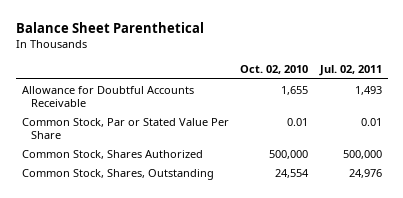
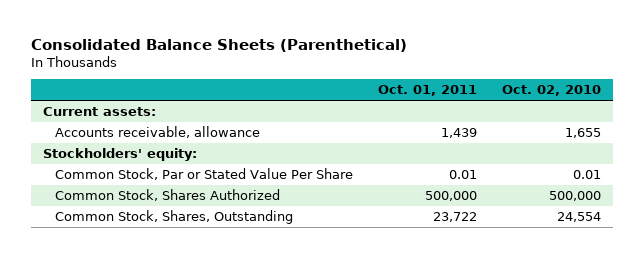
- Balance Sheet Parenthetical
+ Consolidated Balance Sheets (Parenthetical)
- | Oct. 02, 2010 | Jul. 02, 2011
+ | Oct. 01, 2011 | Oct. 02, 2010
- Allowance for Doubtful Accounts Receivable | 1,655 | 1,493
+ Current assets:
+ Accounts receivable, allowance | 1,439 | 1,655
+ Stockholders' equity:

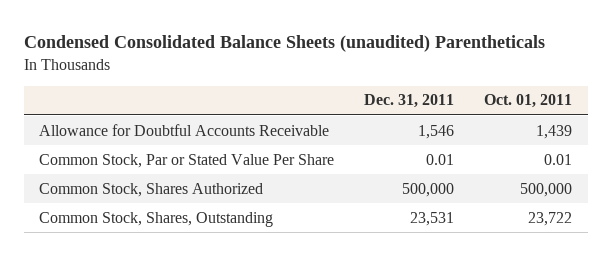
- Consolidated Balance Sheets (Parenthetical)
+ Condensed Consolidated Balance Sheets (unaudited) Parentheticals
- | Oct. 01, 2011 | Oct. 02, 2010
+ | Dec. 31, 2011 | Oct. 01, 2011
- Current assets:
- Accounts receivable, allowance | 1,439 | 1,655
- Stockholders' equity:
+ Allowance for Doubtful Accounts Receivable | 1,546 | 1,439

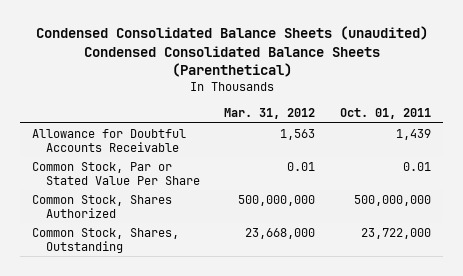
- Condensed Consolidated Balance Sheets (unaudited) Parentheticals
+ Condensed Consolidated Balance Sheets (unaudited) Condensed Consolidated Balance Sheets (Parenthetical)
- | Dec. 31, 2011 | Oct. 01, 2011
+ | Mar. 31, 2012 | Oct. 01, 2011
- Common Stock, Shares Authorized | 500,000 | 500,000
- Common Stock, Shares, Outstanding | 23,531 | 23,722
+ Common Stock, Shares Authorized | 500,000,000 | 500,000,000
+ Common Stock, Shares, Outstanding | 23,668,000 | 23,722,000

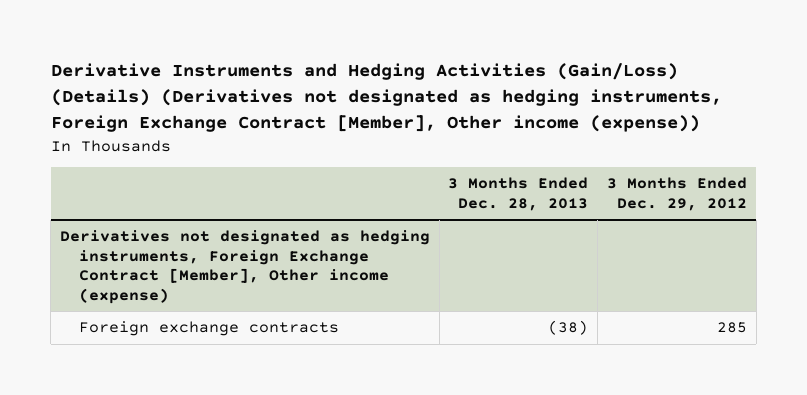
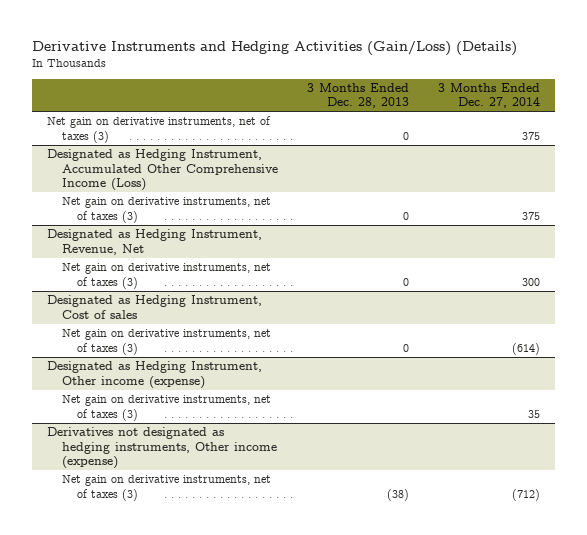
- Derivative Instruments and Hedging Activities (Gain/Loss) (Details) (Derivatives not designated as hedging instruments, Foreign Exchange Contract [Member], Other income (expense))
+ Derivative Instruments and Hedging Activities (Gain/Loss) (Details)
- | 3 Months Ended Dec. 28, 2013 | 3 Months Ended Dec. 29, 2012
+ | 3 Months Ended Dec. 28, 2013 | 3 Months Ended Dec. 27, 2014
- Derivatives not designated as hedging instruments, Foreign Exchange Contract [Member], Other income (expense)
- Foreign exchange contracts | (38) | 285
+ Net gain on derivative instruments, net of taxes (3) | 0 | 375
+ Designated as Hedging Instrument, Accumulated Other Comprehensive Income (Loss)
+ Net gain on derivative instruments, net of taxes (3) | 0 | 375
+ Designated as Hedging Instrument, Revenue, Net
+ Net gain on derivative instruments, net of taxes (3) | 0 | 300
+ Designated as Hedging Instrument, Cost of sales
+ Net gain on derivative instruments, net of taxes (3) | 0 | (614)
+ Designated as Hedging Instrument, Other income (expense)
+ Net gain on derivative instruments, net of taxes (3) | | 35
+ Derivatives not designated as hedging instruments, Other income (expense)
+ Net gain on derivative instruments, net of taxes (3) | (38) | (712)

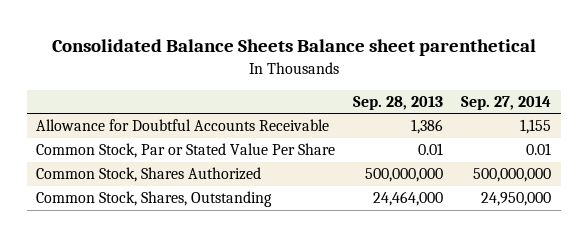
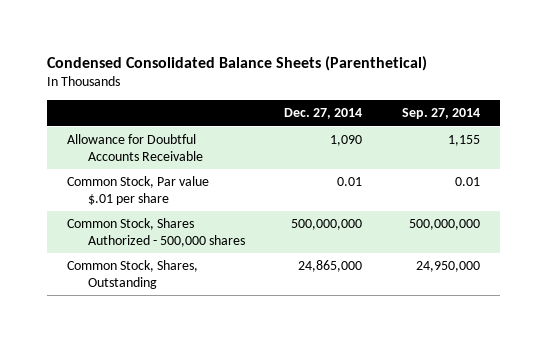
- Consolidated Balance Sheets Balance sheet parenthetical
+ Condensed Consolidated Balance Sheets (Parenthetical)
- | Sep. 28, 2013 | Sep. 27, 2014
+ | Dec. 27, 2014 | Sep. 27, 2014
- Common Stock, Par or Stated Value Per Share | 0.01 | 0.01
- Common Stock, Shares Authorized | 500,000,000 | 500,000,000
+ Common Stock, Par value $.01 per share | 0.01 | 0.01
+ Common Stock, Shares Authorized - 500,000 shares | 500,000,000 | 500,000,000

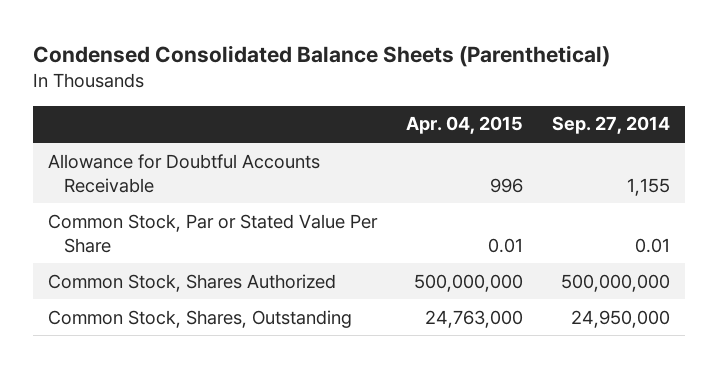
- | Dec. 27, 2014 | Sep. 27, 2014
+ | Apr. 04, 2015 | Sep. 27, 2014
- Common Stock, Par value $.01 per share | 0.01 | 0.01
- Common Stock, Shares Authorized - 500,000 shares | 500,000,000 | 500,000,000
+ Common Stock, Par or Stated Value Per Share | 0.01 | 0.01
+ Common Stock, Shares Authorized | 500,000,000 | 500,000,000

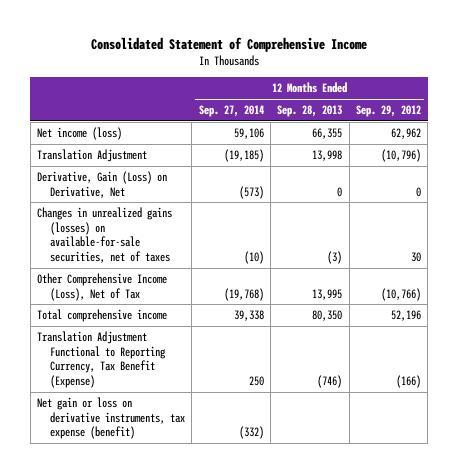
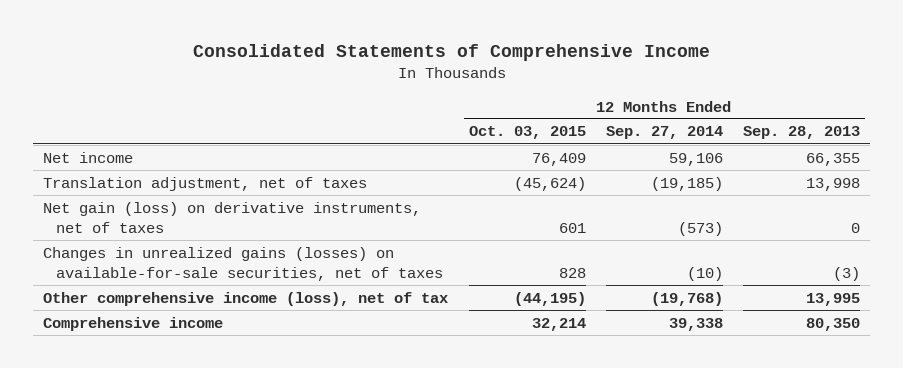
- Consolidated Statement of Comprehensive Income
+ Consolidated Statements of Comprehensive Income
- | 12 Months Ended Sep. 27, 2014 | 12 Months Ended Sep. 28, 2013 | 12 Months Ended Sep. 29, 2012
+ | 12 Months Ended Oct. 03, 2015 | 12 Months Ended Sep. 27, 2014 | 12 Months Ended Sep. 28, 2013
- Net income (loss) | 59,106 | 66,355 | 62,962
- Translation Adjustment | (19,185) | 13,998 | (10,796)
- Derivative, Gain (Loss) on Derivative, Net | (573) | 0 | 0
+ Net income | 76,409 | 59,106 | 66,355
+ Translation adjustment, net of taxes | (45,624) | (19,185) | 13,998
+ Net gain (loss) on derivative instruments, net of taxes | 601 | (573) | 0
- Other Comprehensive Income (Loss), Net of Tax | (19,768) | 13,995 | (10,766)
- Total comprehensive income | 39,338 | 80,350 | 52,196
- Translation Adjustment Functional to Reporting Currency, Tax Benefit (Expense) | 250 | (746) | (166)
- Net gain or loss on derivative instruments, tax expense (benefit) | (332) | |
+ Other comprehensive income (loss), net of tax | (44,195) | (19,768) | 13,995
+ Comprehensive income | 32,214 | 39,338 | 80,350

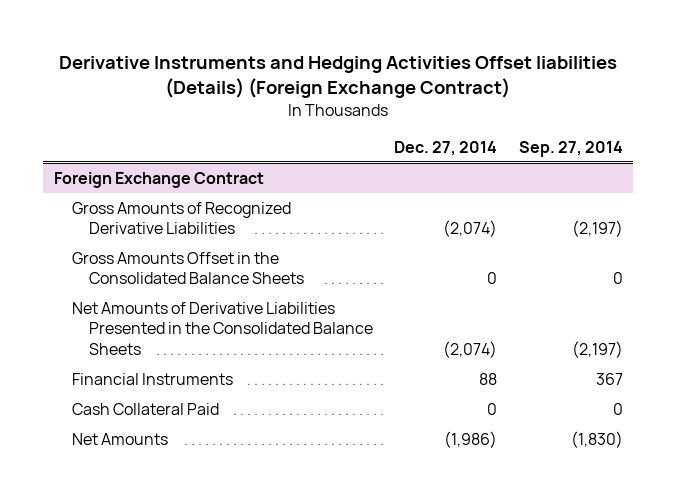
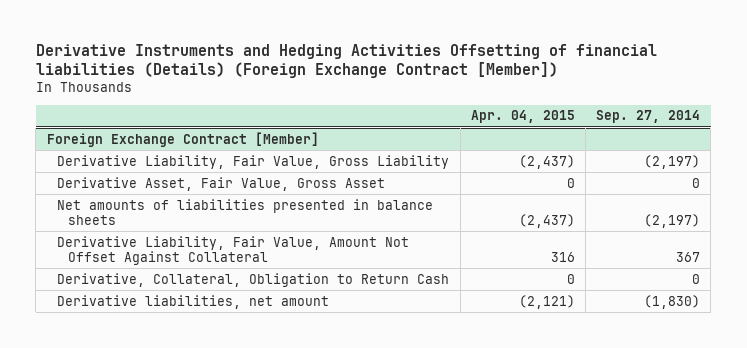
- Derivative Instruments and Hedging Activities Offset liabilities (Details) (Foreign Exchange Contract)
+ Derivative Instruments and Hedging Activities Offsetting of financial liabilities (Details) (Foreign Exchange Contract [Member])
- | Dec. 27, 2014 | Sep. 27, 2014
+ | Apr. 04, 2015 | Sep. 27, 2014
- Foreign Exchange Contract
- Gross Amounts of Recognized Derivative Liabilities | (2,074) | (2,197)
- Gross Amounts Offset in the Consolidated Balance Sheets | 0 | 0
- Net Amounts of Derivative Liabilities Presented in the Consolidated Balance Sheets | (2,074) | (2,197)
- Financial Instruments | 88 | 367
- Cash Collateral Paid | 0 | 0
- Net Amounts | (1,986) | (1,830)
+ Foreign Exchange Contract [Member]
+ Derivative Liability, Fair Value, Gross Liability | (2,437) | (2,197)
+ Derivative Asset, Fair Value, Gross Asset | 0 | 0
+ Net amounts of liabilities presented in balance sheets | (2,437) | (2,197)
+ Derivative Liability, Fair Value, Amount Not Offset Against Collateral | 316 | 367
+ Derivative, Collateral, Obligation to Return Cash | 0 | 0
+ Derivative liabilities, net amount | (2,121) | (1,830)

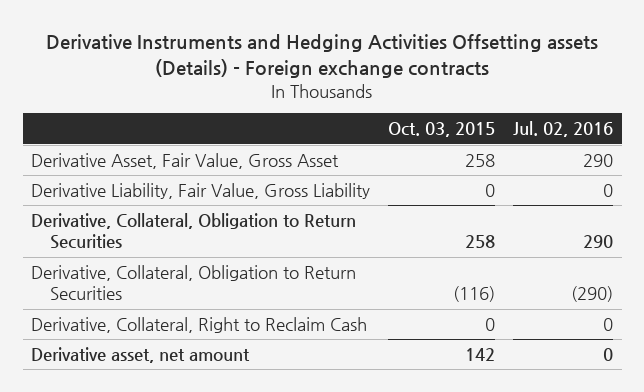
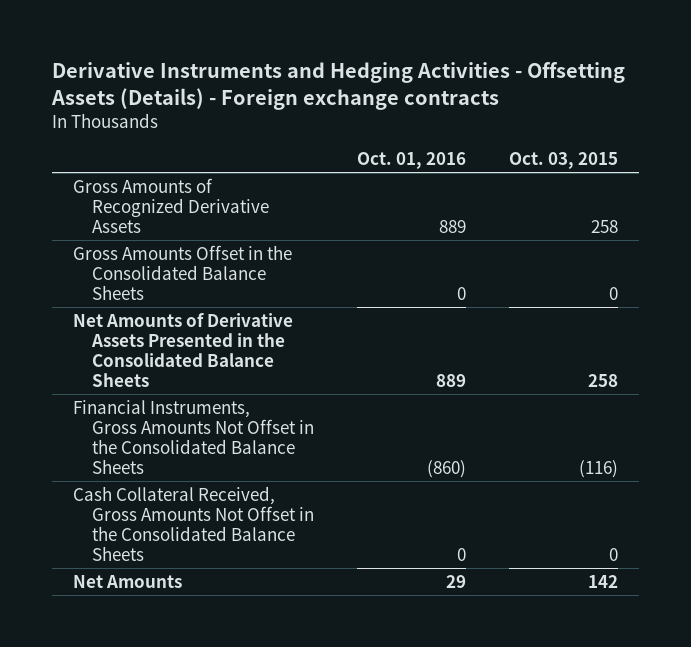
- Derivative Instruments and Hedging Activities Offsetting assets (Details) - Foreign exchange contracts
+ Derivative Instruments and Hedging Activities - Offsetting Assets (Details) - Foreign exchange contracts
- | Oct. 03, 2015 | Jul. 02, 2016
+ | Oct. 01, 2016 | Oct. 03, 2015
- Derivative Asset, Fair Value, Gross Asset | 258 | 290
- Derivative Liability, Fair Value, Gross Liability | 0 | 0
- Derivative, Collateral, Obligation to Return Securities | 258 | 290
- Derivative, Collateral, Obligation to Return Securities | (116) | (290)
- Derivative, Collateral, Right to Reclaim Cash | 0 | 0
- Derivative asset, net amount | 142 | 0
+ Gross Amounts of Recognized Derivative Assets | 889 | 258
+ Gross Amounts Offset in the Consolidated Balance Sheets | 0 | 0
+ Net Amounts of Derivative Assets Presented in the Consolidated Balance Sheets | 889 | 258
+ Financial Instruments, Gross Amounts Not Offset in the Consolidated Balance Sheets | (860) | (116)
+ Cash Collateral Received, Gross Amounts Not Offset in the Consolidated Balance Sheets | 0 | 0
+ Net Amounts | 29 | 142

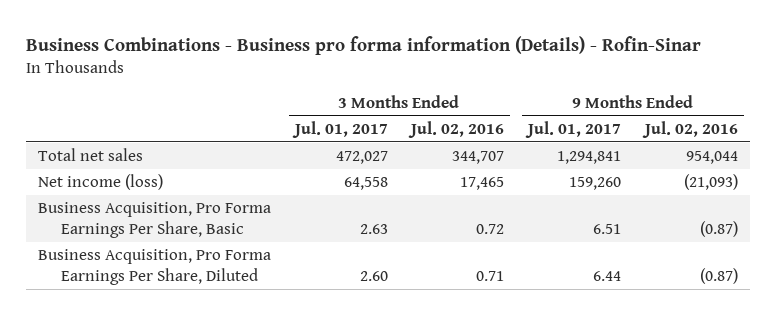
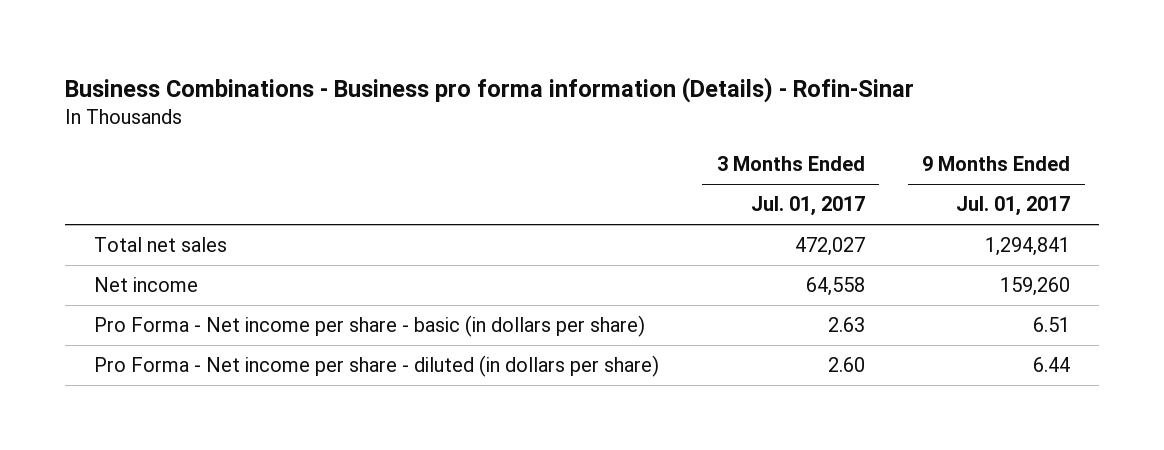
- | 3 Months Ended Jul. 01, 2017 | 3 Months Ended Jul. 02, 2016 | 9 Months Ended Jul. 01, 2017 | 9 Months Ended Jul. 02, 2016
+ | 3 Months Ended Jul. 01, 2017 | 9 Months Ended Jul. 01, 2017
- Net income (loss) | 64,558 | 17,465 | 159,260 | (21,093)
- Business Acquisition, Pro Forma Earnings Per Share, Basic | 2.63 | 0.72 | 6.51 | (0.87)
- Business Acquisition, Pro Forma Earnings Per Share, Diluted | 2.60 | 0.71 | 6.44 | (0.87)
+ Net income | 64,558 | 159,260
+ Pro Forma - Net income per share - basic (in dollars per share) | 2.63 | 6.51
+ Pro Forma - Net income per share - diluted (in dollars per share) | 2.60 | 6.44

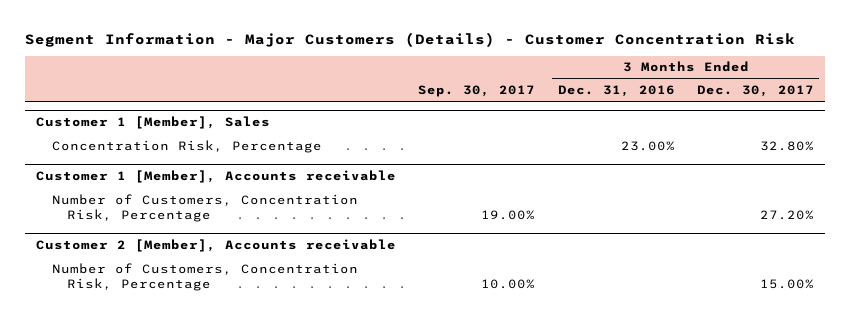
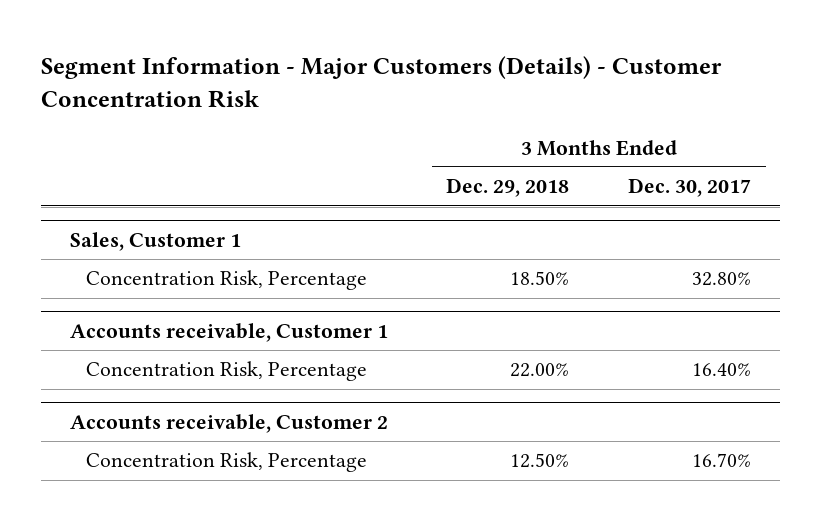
- | Sep. 30, 2017 | 3 Months Ended Dec. 31, 2016 | 3 Months Ended Dec. 30, 2017
+ | 3 Months Ended Dec. 29, 2018 | 3 Months Ended Dec. 30, 2017
- Customer 1 [Member], Sales
+ Sales, Customer 1
- Customer 1 [Member], Accounts receivable
- Number of Customers, Concentration Risk, Percentage | 19.00% | | 27.20%
- Customer 2 [Member], Accounts receivable
- Number of Customers, Concentration Risk, Percentage | 10.00% | | 15.00%
+ Accounts receivable, Customer 1
+ Concentration Risk, Percentage | 22.00% | 16.40%
+ Accounts receivable, Customer 2
+ Concentration Risk, Percentage | 12.50% | 16.70%

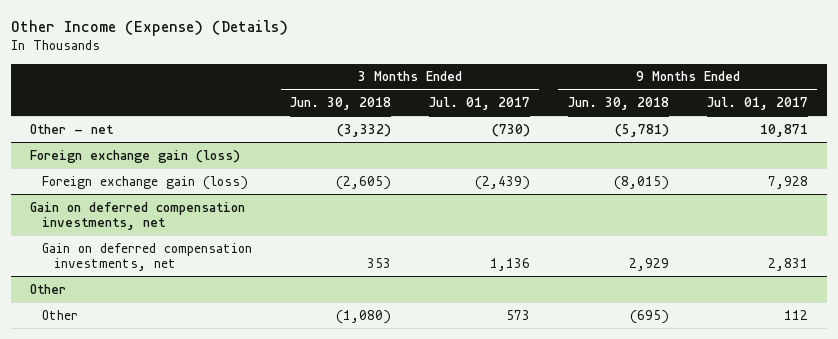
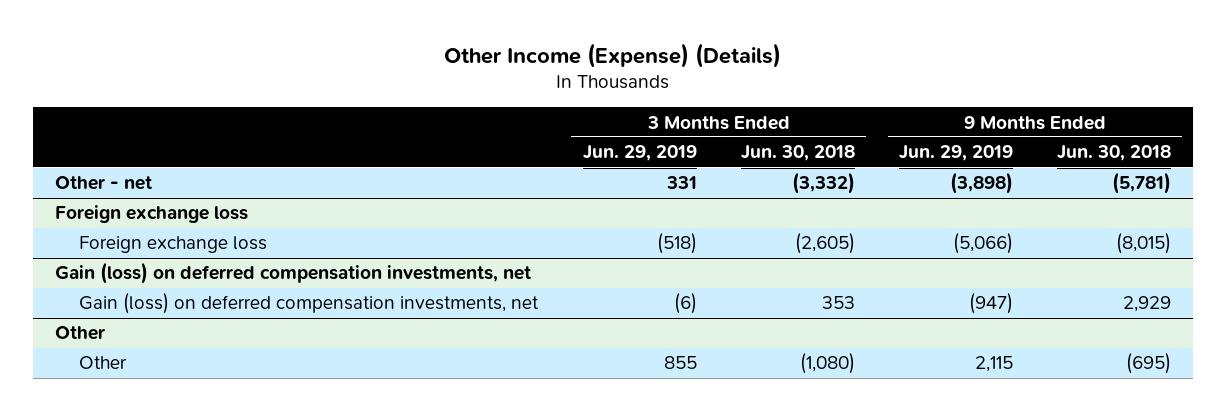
- | 3 Months Ended Jun. 30, 2018 | 3 Months Ended Jul. 01, 2017 | 9 Months Ended Jun. 30, 2018 | 9 Months Ended Jul. 01, 2017
+ | 3 Months Ended Jun. 29, 2019 | 3 Months Ended Jun. 30, 2018 | 9 Months Ended Jun. 29, 2019 | 9 Months Ended Jun. 30, 2018
- Foreign exchange gain (loss)
- Foreign exchange gain (loss) | (2,605) | (2,439) | (8,015) | 7,928
- Gain on deferred compensation investments, net
- Gain on deferred compensation investments, net | 353 | 1,136 | 2,929 | 2,831
+ Foreign exchange loss
+ Foreign exchange loss | (518) | (2,605) | (5,066) | (8,015)
+ Gain (loss) on deferred compensation investments, net
+ Gain (loss) on deferred compensation investments, net | (6) | 353 | (947) | 2,929

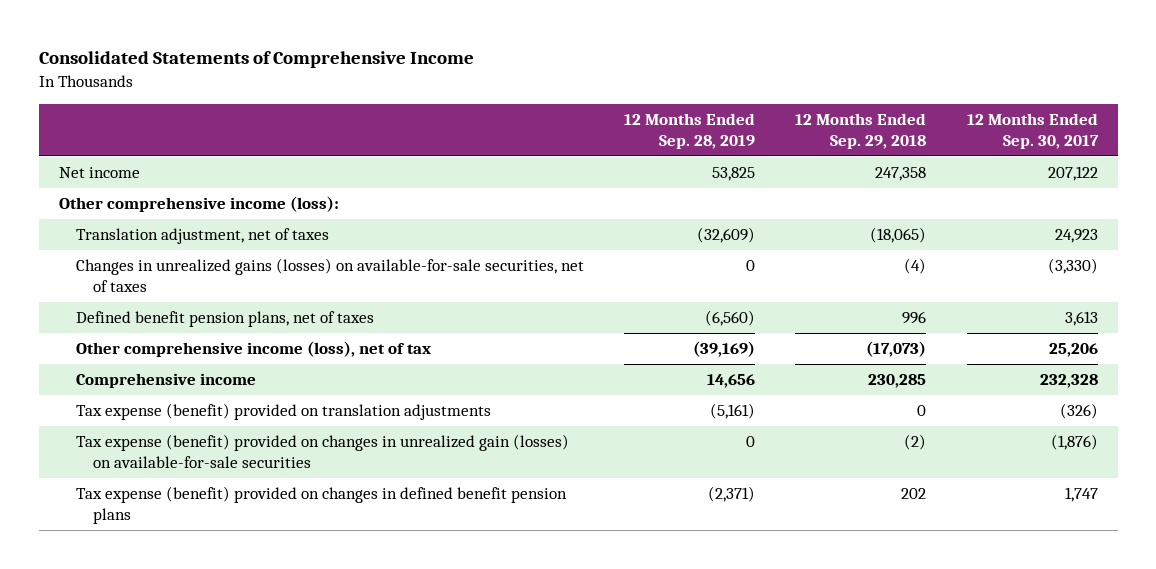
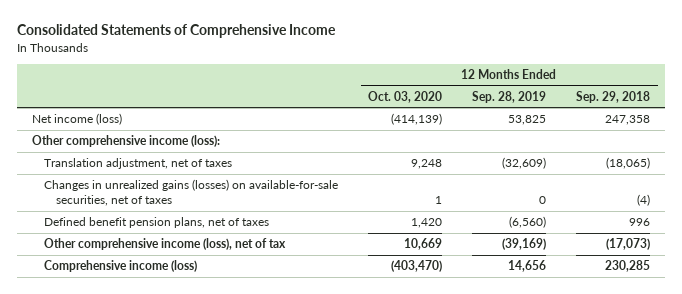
- | 12 Months Ended Sep. 28, 2019 | 12 Months Ended Sep. 29, 2018 | 12 Months Ended Sep. 30, 2017
+ | 12 Months Ended Oct. 03, 2020 | 12 Months Ended Sep. 28, 2019 | 12 Months Ended Sep. 29, 2018
- Net income | 53,825 | 247,358 | 207,122
+ Net income (loss) | (414,139) | 53,825 | 247,358
- Comprehensive income | 14,656 | 230,285 | 232,328
- Tax expense (benefit) provided on translation adjustments | (5,161) | 0 | (326)
- Tax expense (benefit) provided on changes in unrealized gain (losses) on available-for-sale securities | 0 | (2) | (1,876)
- Tax expense (benefit) provided on changes in defined benefit pension plans | (2,371) | 202 | 1,747
+ Comprehensive income (loss) | (403,470) | 14,656 | 230,285

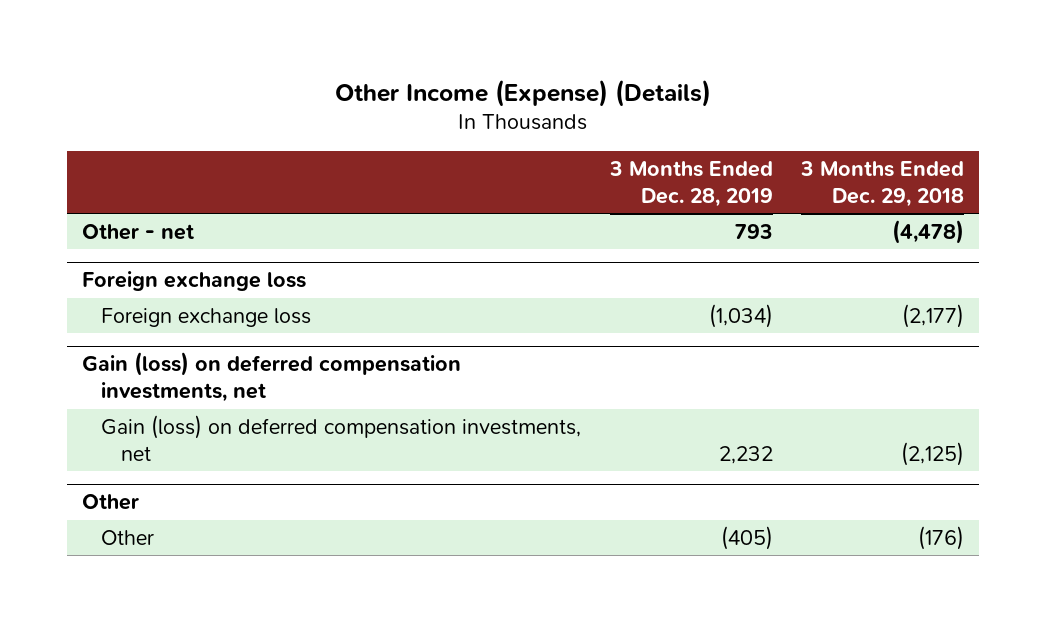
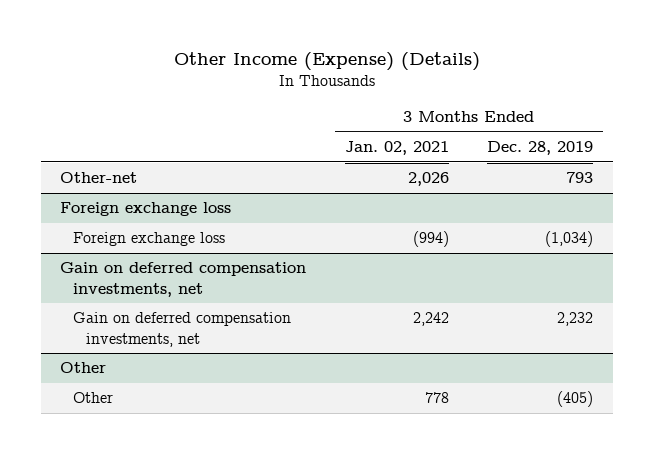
- | 3 Months Ended Dec. 28, 2019 | 3 Months Ended Dec. 29, 2018
+ | 3 Months Ended Jan. 02, 2021 | 3 Months Ended Dec. 28, 2019
- Other - net | 793 | (4,478)
+ Other-net | 2,026 | 793
- Gain (loss) on deferred compensation investments, net
- Gain (loss) on deferred compensation investments, net | 2,232 | (2,125)
+ Gain on deferred compensation investments, net
+ Gain on deferred compensation investments, net | 2,242 | 2,232

